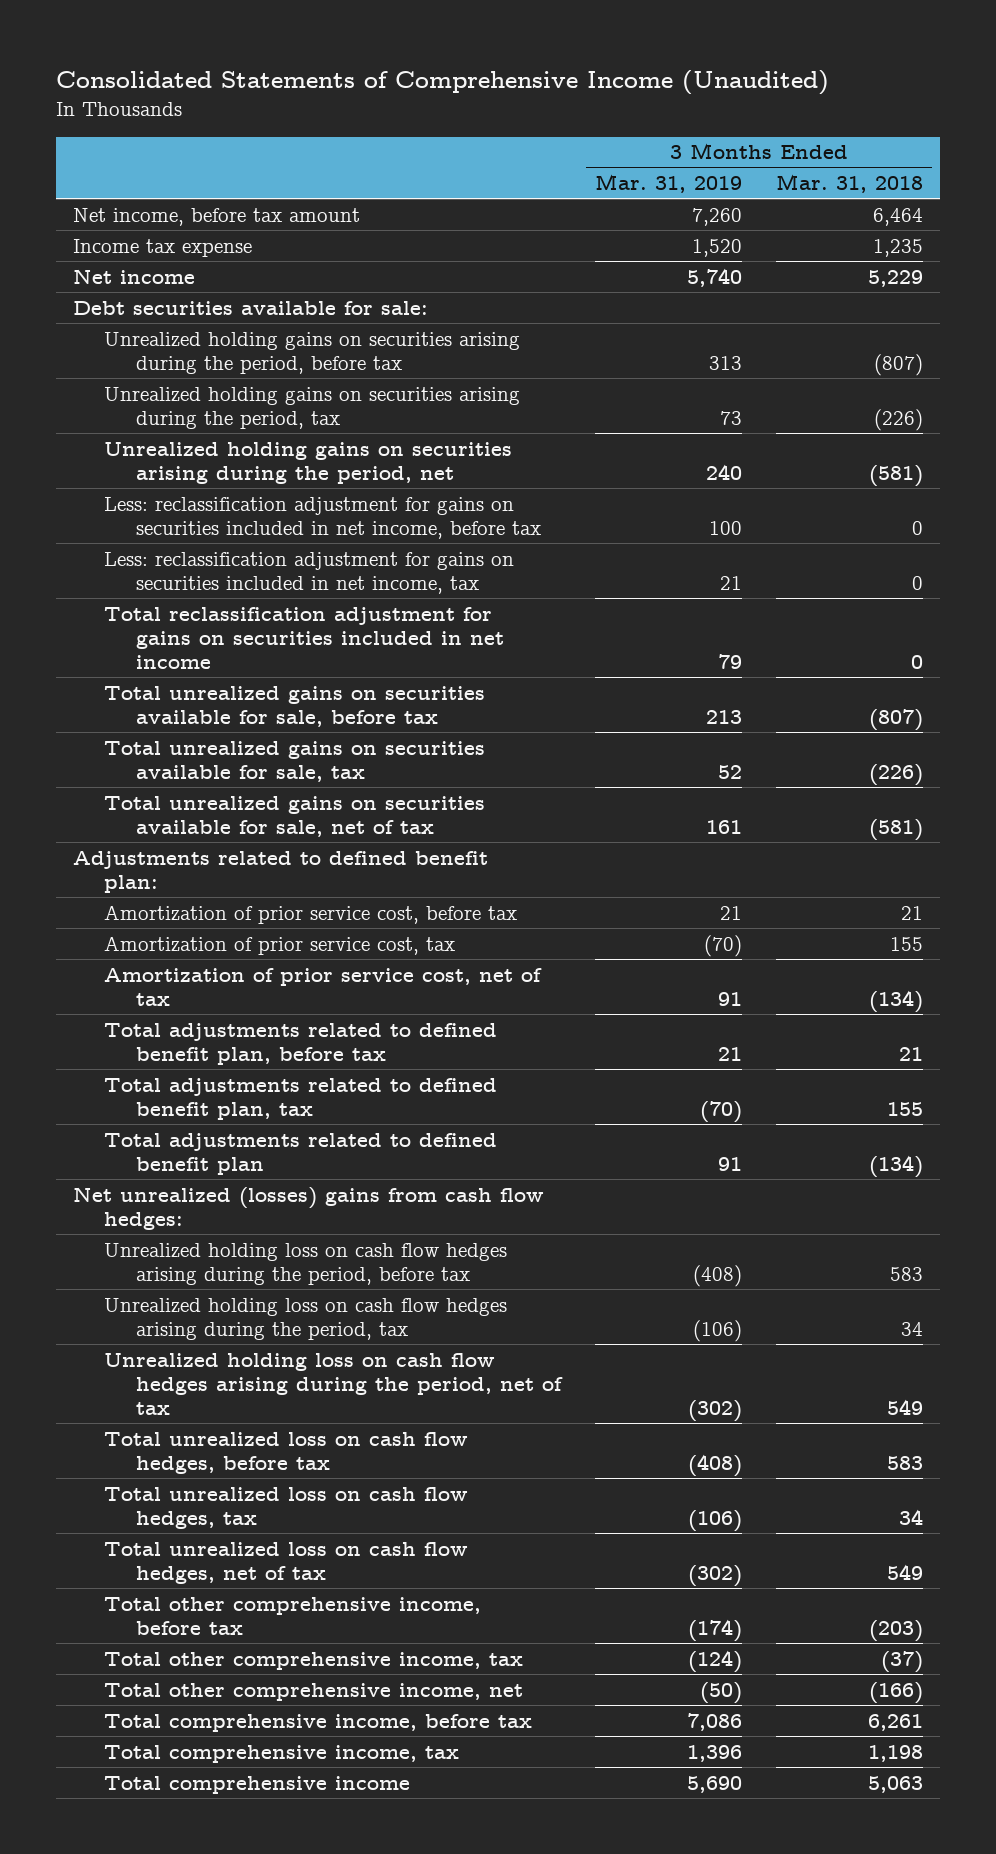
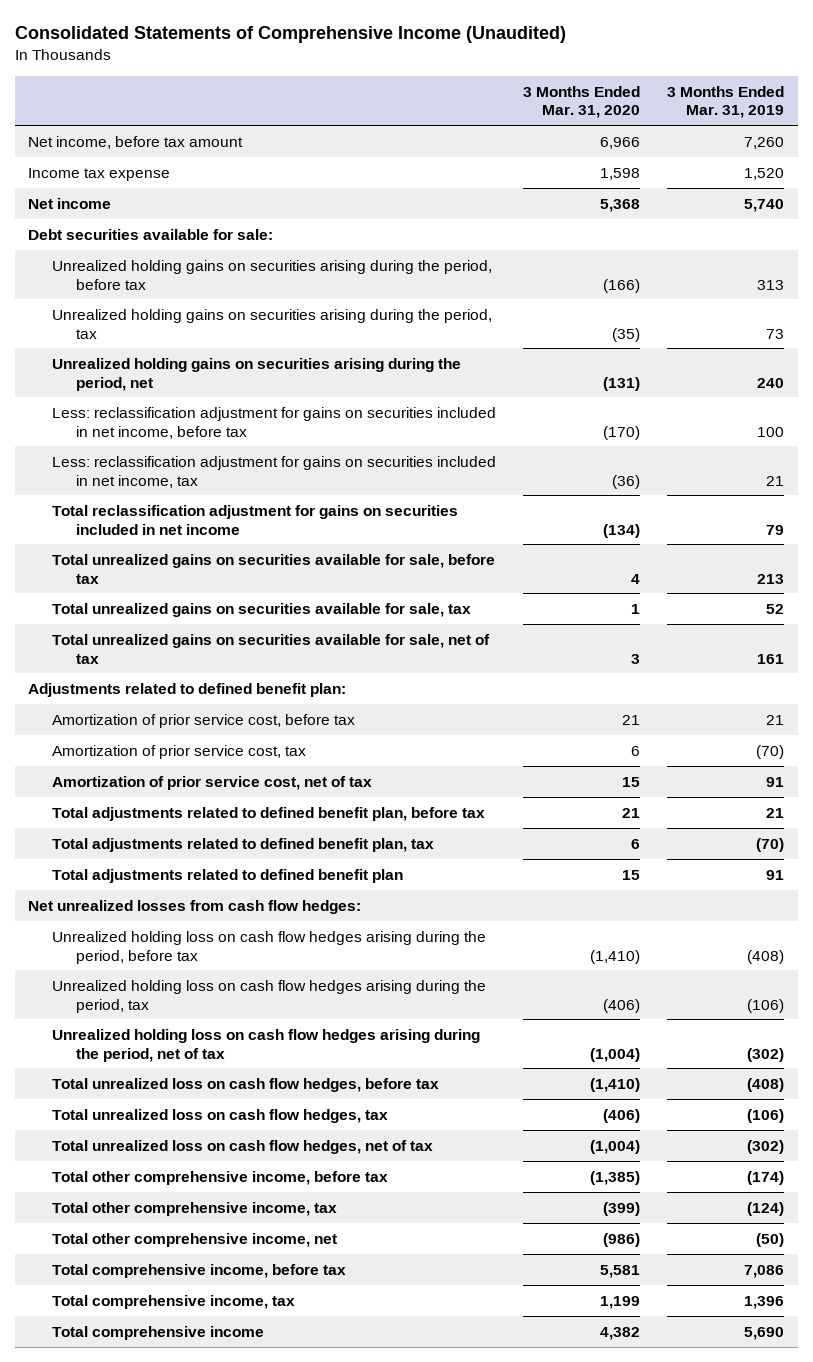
- | 3 Months Ended Mar. 31, 2019 | 3 Months Ended Mar. 31, 2018
+ | 3 Months Ended Mar. 31, 2020 | 3 Months Ended Mar. 31, 2019
- Net unrealized (losses) gains from cash flow hedges:
+ Net unrealized losses from cash flow hedges:

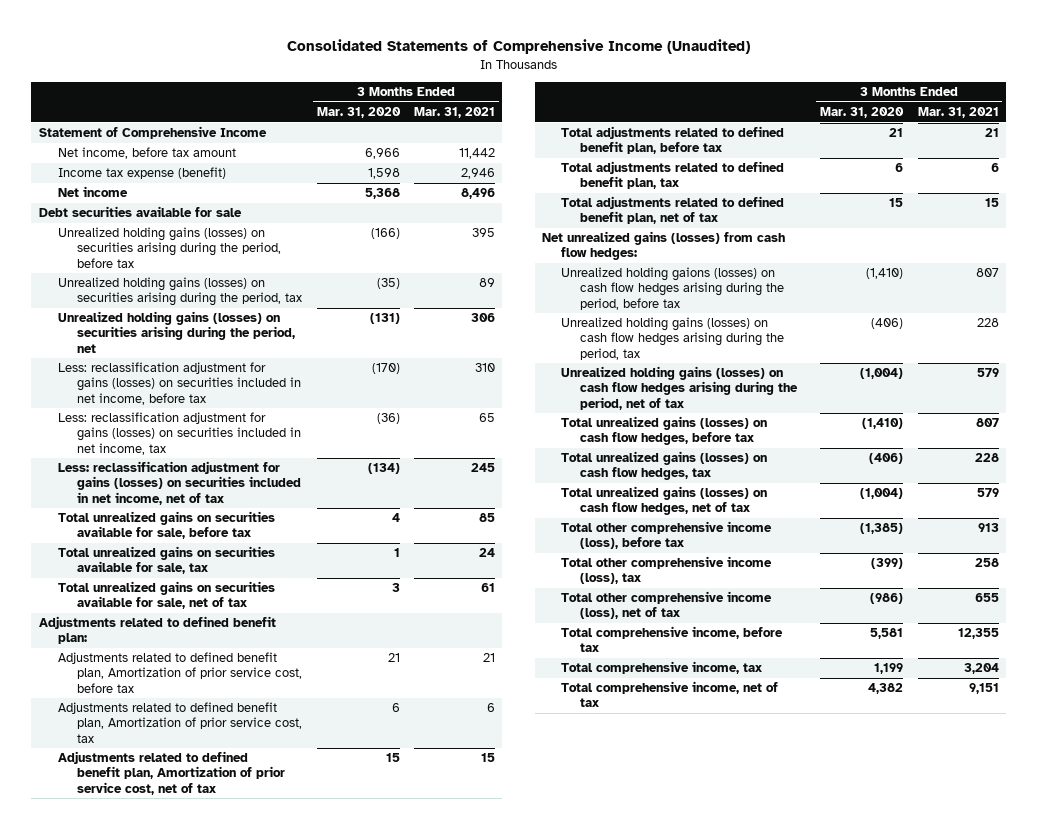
- | 3 Months Ended Mar. 31, 2020 | 3 Months Ended Mar. 31, 2019
+ | 3 Months Ended Mar. 31, 2020 | 3 Months Ended Mar. 31, 2021
+ Statement of Comprehensive Income
- Income tax expense | 1,598 | 1,520
+ Income tax expense (benefit) | 1,598 | 2,946
- Debt securities available for sale:
- Unrealized holding gains on securities arising during the period, before tax | (166) | 313
- Unrealized holding gains on securities arising during the period, tax | (35) | 73
- Unrealized holding gains on securities arising during the period, net | (131) | 240
- Less: reclassification adjustment for gains on securities included in net income, before tax | (170) | 100
- Less: reclassification adjustment for gains on securities included in net income, tax | (36) | 21
- Total reclassification adjustment for gains on securities included in net income | (134) | 79
+ Debt securities available for sale
+ Unrealized holding gains (losses) on securities arising during the period, before tax | (166) | 395
+ Unrealized holding gains (losses) on securities arising during the period, tax | (35) | 89
+ Unrealized holding gains (losses) on securities arising during the period, net | (131) | 306
+ Less: reclassification adjustment for gains (losses) on securities included in net income, before tax | (170) | 310
+ Less: reclassification adjustment for gains (losses) on securities included in net income, tax | (36) | 65
+ Less: reclassification adjustment for gains (losses) on securities included in net income, net of tax | (134) | 245
- Amortization of prior service cost, before tax | 21 | 21
- Amortization of prior service cost, tax | 6 | (70)
- Amortization of prior service cost, net of tax | 15 | 91
+ Adjustments related to defined benefit plan, Amortization of prior service cost, before tax | 21 | 21
+ Adjustments related to defined benefit plan, Amortization of prior service cost, tax | 6 | 6
+ Adjustments related to defined benefit plan, Amortization of prior service cost, net of tax | 15 | 15
- Total adjustments related to defined benefit plan | 15 | 91
- Net unrealized losses from cash flow hedges:
- Unrealized holding loss on cash flow hedges arising during the period, before tax | (1,410) | (408)
- Unrealized holding loss on cash flow hedges arising during the period, tax | (406) | (106)
- Unrealized holding loss on cash flow hedges arising during the period, net of tax | (1,004) | (302)
- Total unrealized loss on cash flow hedges, before tax | (1,410) | (408)
- Total unrealized loss on cash flow hedges, tax | (406) | (106)
- Total unrealized loss on cash flow hedges, net of tax | (1,004) | (302)
- Total other comprehensive income, before tax | (1,385) | (174)
- Total other comprehensive income, tax | (399) | (124)
- Total other comprehensive income, net | (986) | (50)
+ Total adjustments related to defined benefit plan, net of tax | 15 | 15
+ Net unrealized gains (losses) from cash flow hedges:
+ Unrealized holding gaions (losses) on cash flow hedges arising during the period, before tax | (1,410) | 807
+ Unrealized holding gains (losses) on cash flow hedges arising during the period, tax | (406) | 228
+ Unrealized holding gains (losses) on cash flow hedges arising during the period, net of tax | (1,004) | 579
+ Total unrealized gains (losses) on cash flow hedges, before tax | (1,410) | 807
+ Total unrealized gains (losses) on cash flow hedges, tax | (406) | 228
+ Total unrealized gains (losses) on cash flow hedges, net of tax | (1,004) | 579
+ Total other comprehensive income (loss), before tax | (1,385) | 913
+ Total other comprehensive income (loss), tax | (399) | 258
+ Total other comprehensive income (loss), net of tax | (986) | 655
- Total comprehensive income | 4,382 | 5,690
+ Total comprehensive income, net of tax | 4,382 | 9,151

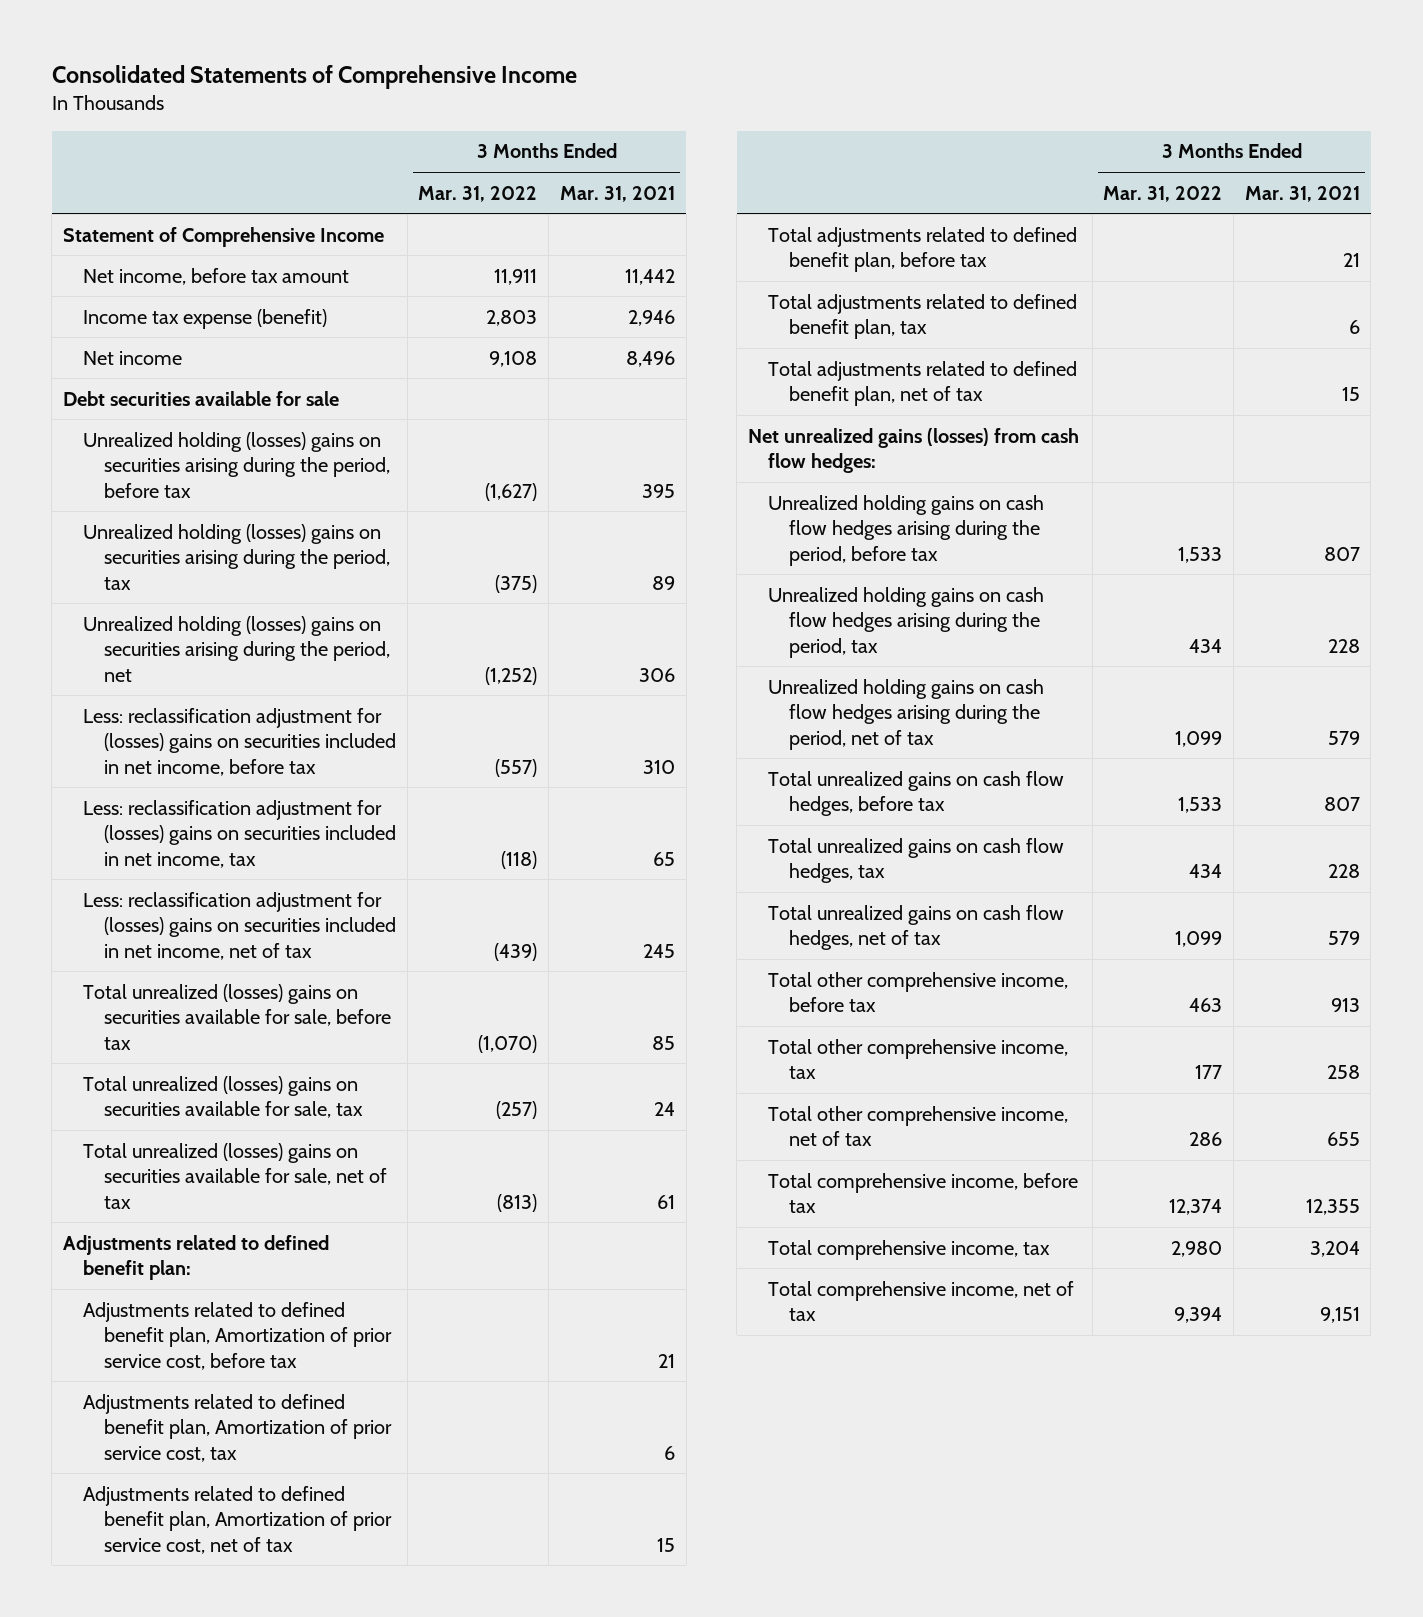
- Consolidated Statements of Comprehensive Income (Unaudited)
+ Consolidated Statements of Comprehensive Income
- | 3 Months Ended Mar. 31, 2020 | 3 Months Ended Mar. 31, 2021
+ | 3 Months Ended Mar. 31, 2022 | 3 Months Ended Mar. 31, 2021
- Unrealized holding gains (losses) on securities arising during the period, before tax | (166) | 395
- Unrealized holding gains (losses) on securities arising during the period, tax | (35) | 89
- Unrealized holding gains (losses) on securities arising during the period, net | (131) | 306
- Less: reclassification adjustment for gains (losses) on securities included in net income, before tax | (170) | 310
- Less: reclassification adjustment for gains (losses) on securities included in net income, tax | (36) | 65
- Less: reclassification adjustment for gains (losses) on securities included in net income, net of tax | (134) | 245
- Total unrealized gains on securities available for sale, before tax | 4 | 85
- Total unrealized gains on securities available for sale, tax | 1 | 24
- Total unrealized gains on securities available for sale, net of tax | 3 | 61
+ Unrealized holding (losses) gains on securities arising during the period, before tax | (1,627) | 395
+ Unrealized holding (losses) gains on securities arising during the period, tax | (375) | 89
+ Unrealized holding (losses) gains on securities arising during the period, net | (1,252) | 306
+ Less: reclassification adjustment for (losses) gains on securities included in net income, before tax | (557) | 310
+ Less: reclassification adjustment for (losses) gains on securities included in net income, tax | (118) | 65
+ Less: reclassification adjustment for (losses) gains on securities included in net income, net of tax | (439) | 245
+ Total unrealized (losses) gains on securities available for sale, before tax | (1,070) | 85
+ Total unrealized (losses) gains on securities available for sale, tax | (257) | 24
+ Total unrealized (losses) gains on securities available for sale, net of tax | (813) | 61
- Unrealized holding gaions (losses) on cash flow hedges arising during the period, before tax | (1,410) | 807
- Unrealized holding gains (losses) on cash flow hedges arising during the period, tax | (406) | 228
- Unrealized holding gains (losses) on cash flow hedges arising during the period, net of tax | (1,004) | 579
- Total unrealized gains (losses) on cash flow hedges, before tax | (1,410) | 807
- Total unrealized gains (losses) on cash flow hedges, tax | (406) | 228
- Total unrealized gains (losses) on cash flow hedges, net of tax | (1,004) | 579
- Total other comprehensive income (loss), before tax | (1,385) | 913
- Total other comprehensive income (loss), tax | (399) | 258
- Total other comprehensive income (loss), net of tax | (986) | 655
+ Unrealized holding gains on cash flow hedges arising during the period, before tax | 1,533 | 807
+ Unrealized holding gains on cash flow hedges arising during the period, tax | 434 | 228
+ Unrealized holding gains on cash flow hedges arising during the period, net of tax | 1,099 | 579
+ Total unrealized gains on cash flow hedges, before tax | 1,533 | 807
+ Total unrealized gains on cash flow hedges, tax | 434 | 228
+ Total unrealized gains on cash flow hedges, net of tax | 1,099 | 579
+ Total other comprehensive income, before tax | 463 | 913
+ Total other comprehensive income, tax | 177 | 258
+ Total other comprehensive income, net of tax | 286 | 655

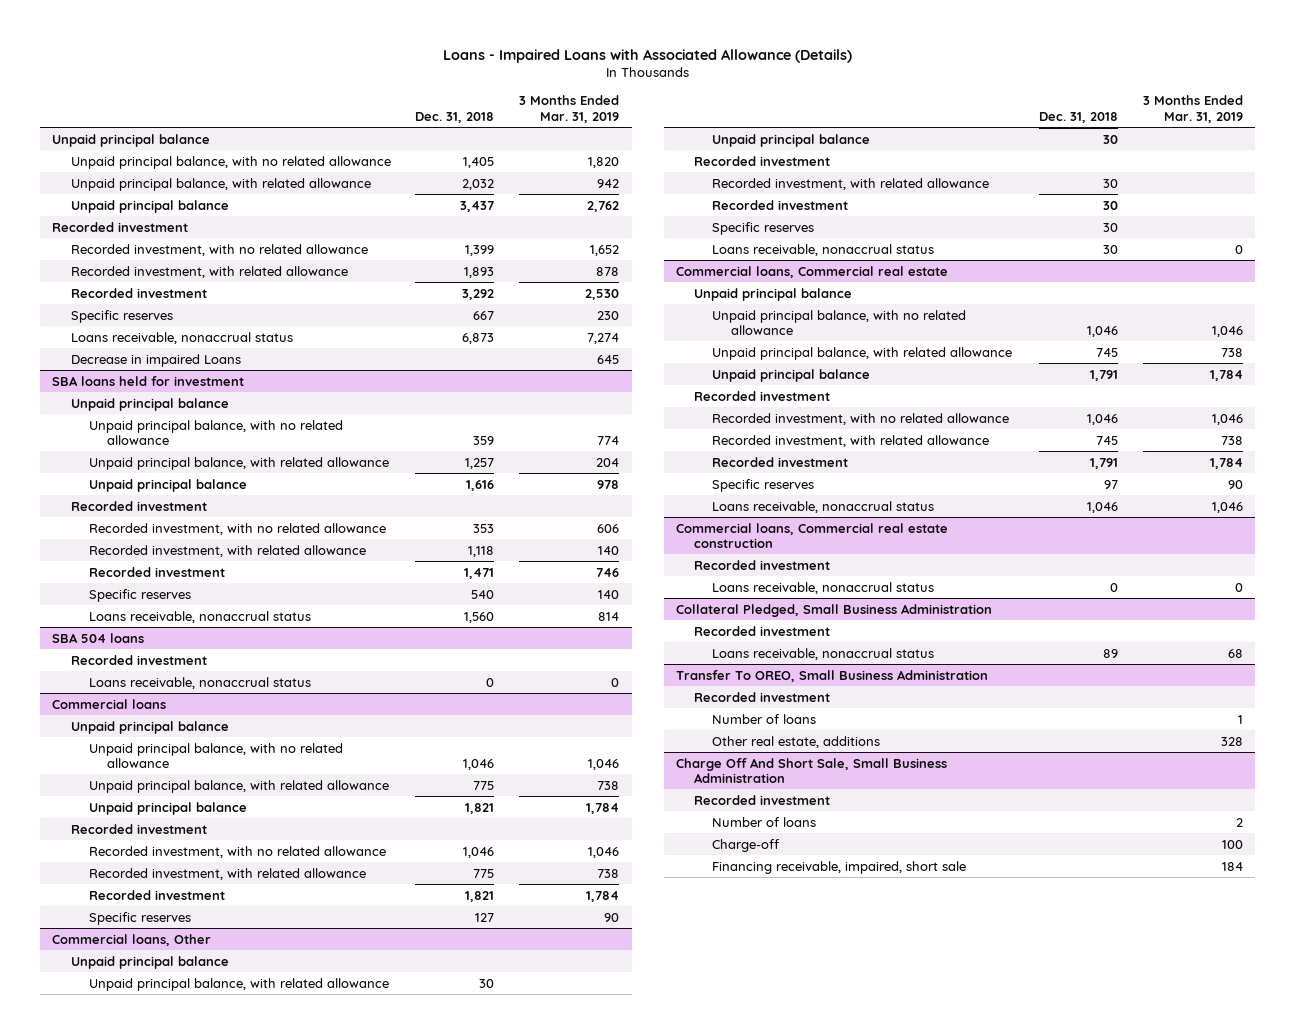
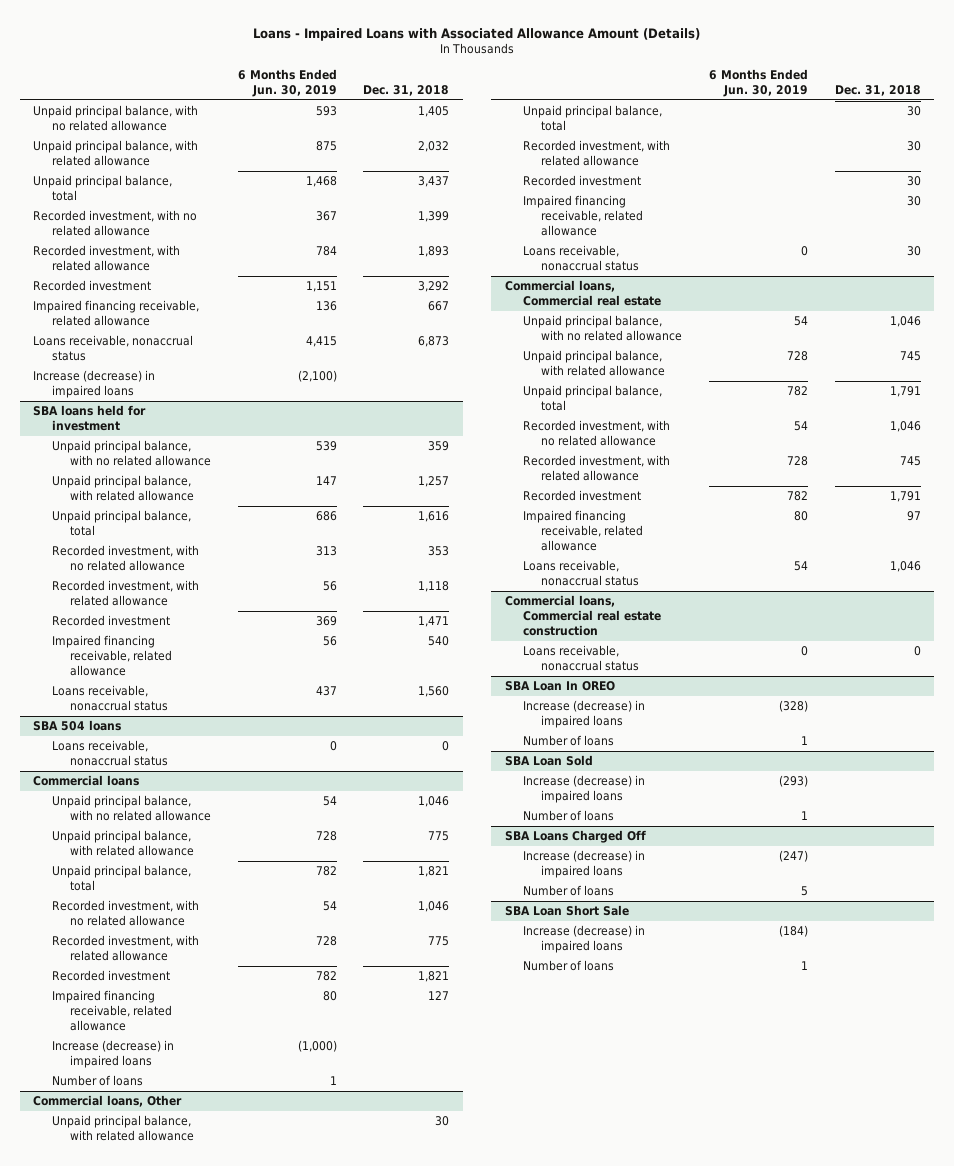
- Loans - Impaired Loans with Associated Allowance (Details)
+ Loans - Impaired Loans with Associated Allowance Amount (Details)
- | Dec. 31, 2018 | 3 Months Ended Mar. 31, 2019
+ | 6 Months Ended Jun. 30, 2019 | Dec. 31, 2018
- Unpaid principal balance
- Unpaid principal balance | 3,437 | 2,762
- Recorded investment
+ Unpaid principal balance, total | 1,468 | 3,437
- Specific reserves | 667 | 230
+ Impaired financing receivable, related allowance | 136 | 667
- Decrease in impaired Loans | | 645
+ Increase (decrease) in impaired loans | (2,100) |
@ SBA loans held for investment
- Unpaid principal balance
- Unpaid principal balance | 1,616 | 978
- Recorded investment
+ Unpaid principal balance, total | 686 | 1,616
- Specific reserves | 540 | 140
+ Impaired financing receivable, related allowance | 56 | 540
@ SBA 504 loans
- Recorded investment
@ Commercial loans
- Unpaid principal balance
- Unpaid principal balance | 1,821 | 1,784
- Recorded investment
+ Unpaid principal balance, total | 782 | 1,821
- Specific reserves | 127 | 90
+ Impaired financing receivable, related allowance | 80 | 127
+ Increase (decrease) in impaired loans | (1,000) |
+ Number of loans | 1 |
@ Commercial loans, Other
- Unpaid principal balance
- Unpaid principal balance | 30 |
- Recorded investment
+ Unpaid principal balance, total | | 30
- Specific reserves | 30 |
+ Impaired financing receivable, related allowance | | 30
@ Commercial loans, Commercial real estate
- Unpaid principal balance
- Unpaid principal balance | 1,791 | 1,784
- Recorded investment
+ Unpaid principal balance, total | 782 | 1,791
- Specific reserves | 97 | 90
+ Impaired financing receivable, related allowance | 80 | 97
@ Commercial loans, Commercial real estate construction
- Recorded investment
- Collateral Pledged, Small Business Administration
- Recorded investment
- Loans receivable, nonaccrual status | 89 | 68
- Transfer To OREO, Small Business Administration
- Recorded investment
+ SBA Loan In OREO
+ Increase (decrease) in impaired loans | (328) |
- Other real estate, additions | | 328
- Charge Off And Short Sale, Small Business Administration
- Recorded investment
+ SBA Loan Sold
+ Increase (decrease) in impaired loans | (293) |
- Charge-off | | 100
- Financing receivable, impaired, short sale | | 184
+ SBA Loans Charged Off
+ Increase (decrease) in impaired loans | (247) |
+ Number of loans | 5 |
+ SBA Loan Short Sale
+ Increase (decrease) in impaired loans | (184) |
+ Number of loans | 1 |

